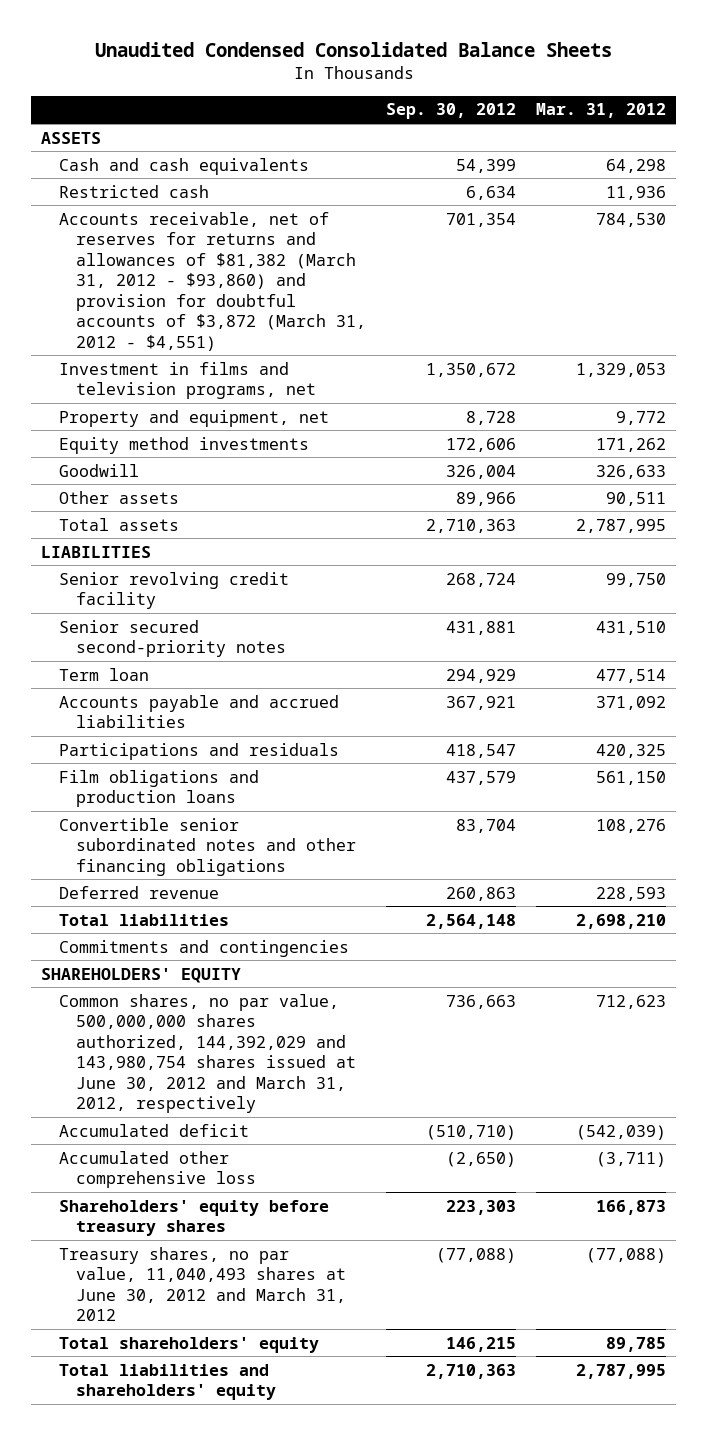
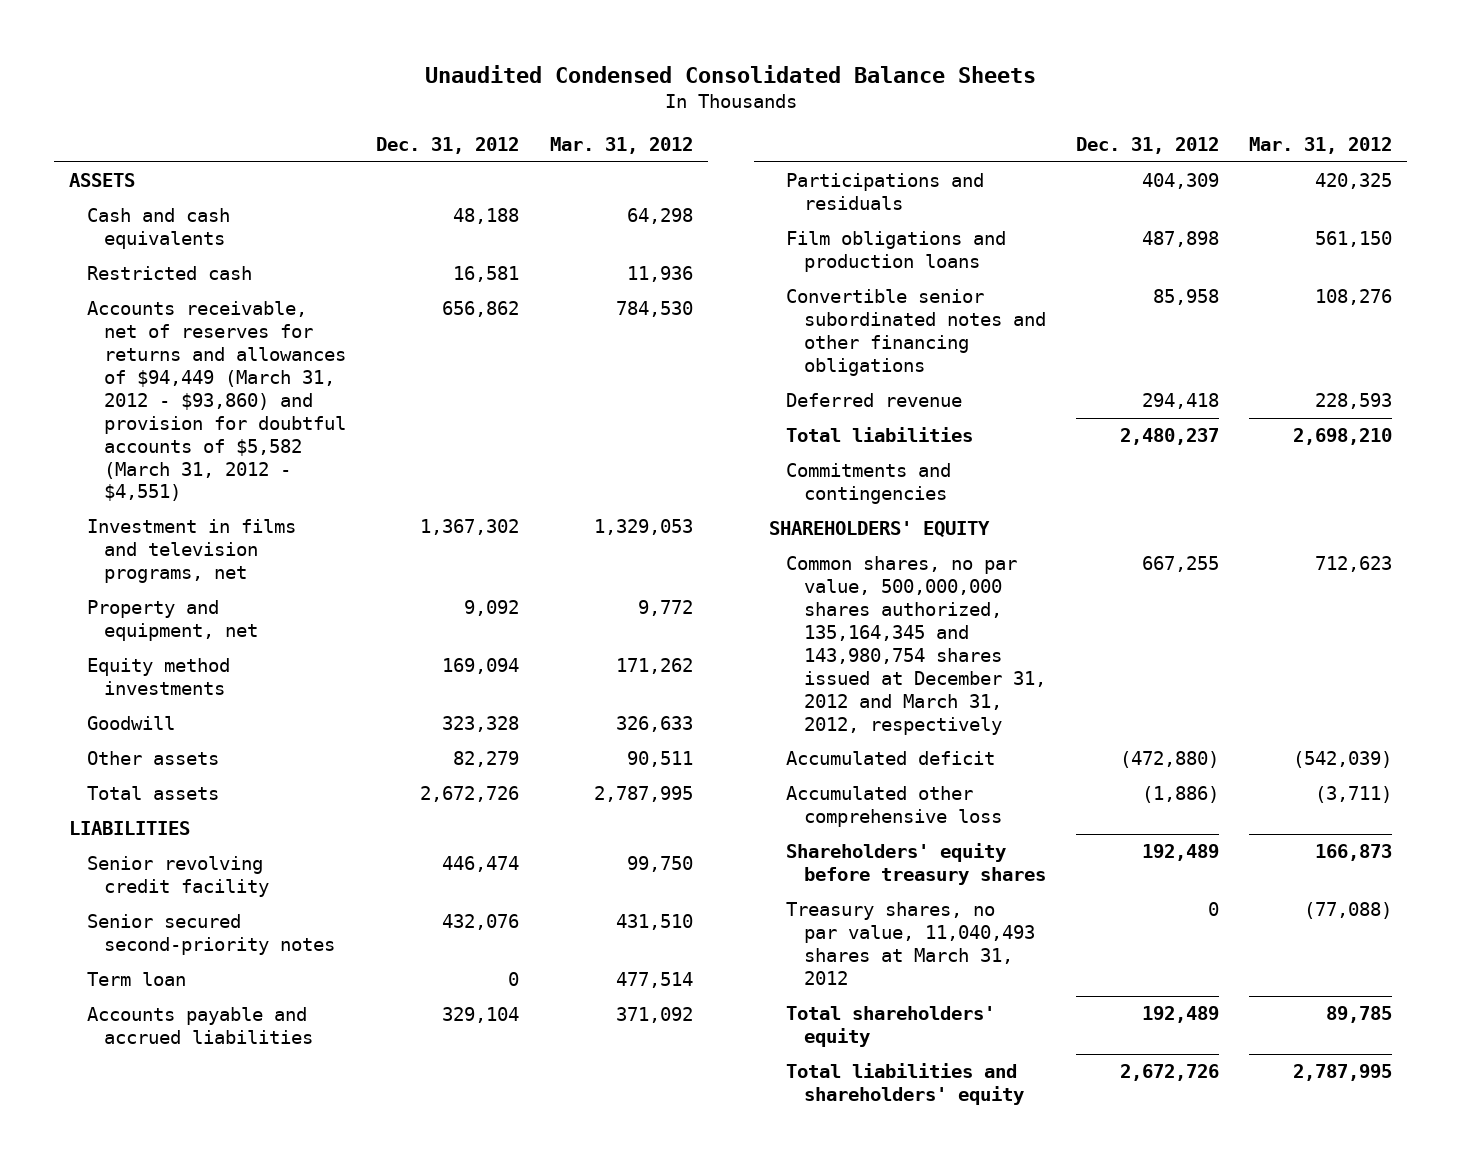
- | Sep. 30, 2012 | Mar. 31, 2012
+ | Dec. 31, 2012 | Mar. 31, 2012
- Accounts receivable, net of reserves for returns and allowances of $81,382 (March 31, 2012 - $93,860) and provision for doubtful accounts of $3,872 (March 31, 2012 - $4,551) | 701,354 | 784,530
+ Accounts receivable, net of reserves for returns and allowances of $94,449 (March 31, 2012 - $93,860) and provision for doubtful accounts of $5,582 (March 31, 2012 - $4,551) | 656,862 | 784,530
- Common shares, no par value, 500,000,000 shares authorized, 144,392,029 and 143,980,754 shares issued at June 30, 2012 and March 31, 2012, respectively | 736,663 | 712,623
+ Common shares, no par value, 500,000,000 shares authorized, 135,164,345 and 143,980,754 shares issued at December 31, 2012 and March 31, 2012, respectively | 667,255 | 712,623
- Treasury shares, no par value, 11,040,493 shares at June 30, 2012 and March 31, 2012 | (77,088) | (77,088)
+ Treasury shares, no par value, 11,040,493 shares at March 31, 2012 | 0 | (77,088)

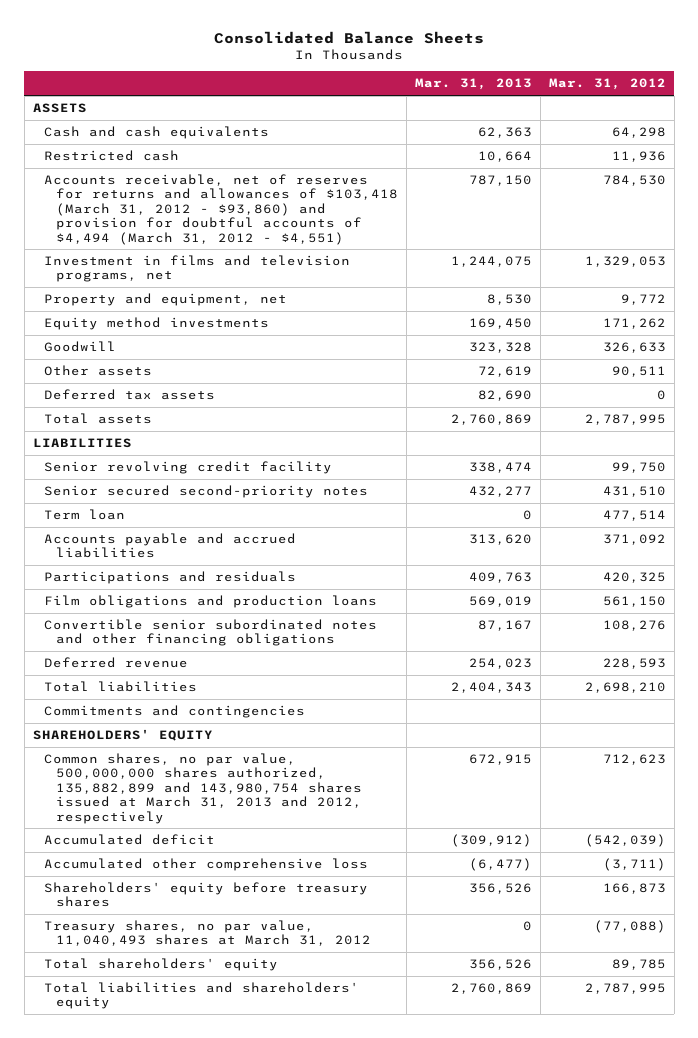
- Unaudited Condensed Consolidated Balance Sheets
+ Consolidated Balance Sheets
- | Dec. 31, 2012 | Mar. 31, 2012
+ | Mar. 31, 2013 | Mar. 31, 2012
- Accounts receivable, net of reserves for returns and allowances of $94,449 (March 31, 2012 - $93,860) and provision for doubtful accounts of $5,582 (March 31, 2012 - $4,551) | 656,862 | 784,530
+ Accounts receivable, net of reserves for returns and allowances of $103,418 (March 31, 2012 - $93,860) and provision for doubtful accounts of $4,494 (March 31, 2012 - $4,551) | 787,150 | 784,530
+ Deferred tax assets | 82,690 | 0
- Common shares, no par value, 500,000,000 shares authorized, 135,164,345 and 143,980,754 shares issued at December 31, 2012 and March 31, 2012, respectively | 667,255 | 712,623
+ Common shares, no par value, 500,000,000 shares authorized, 135,882,899 and 143,980,754 shares issued at March 31, 2013 and 2012, respectively | 672,915 | 712,623

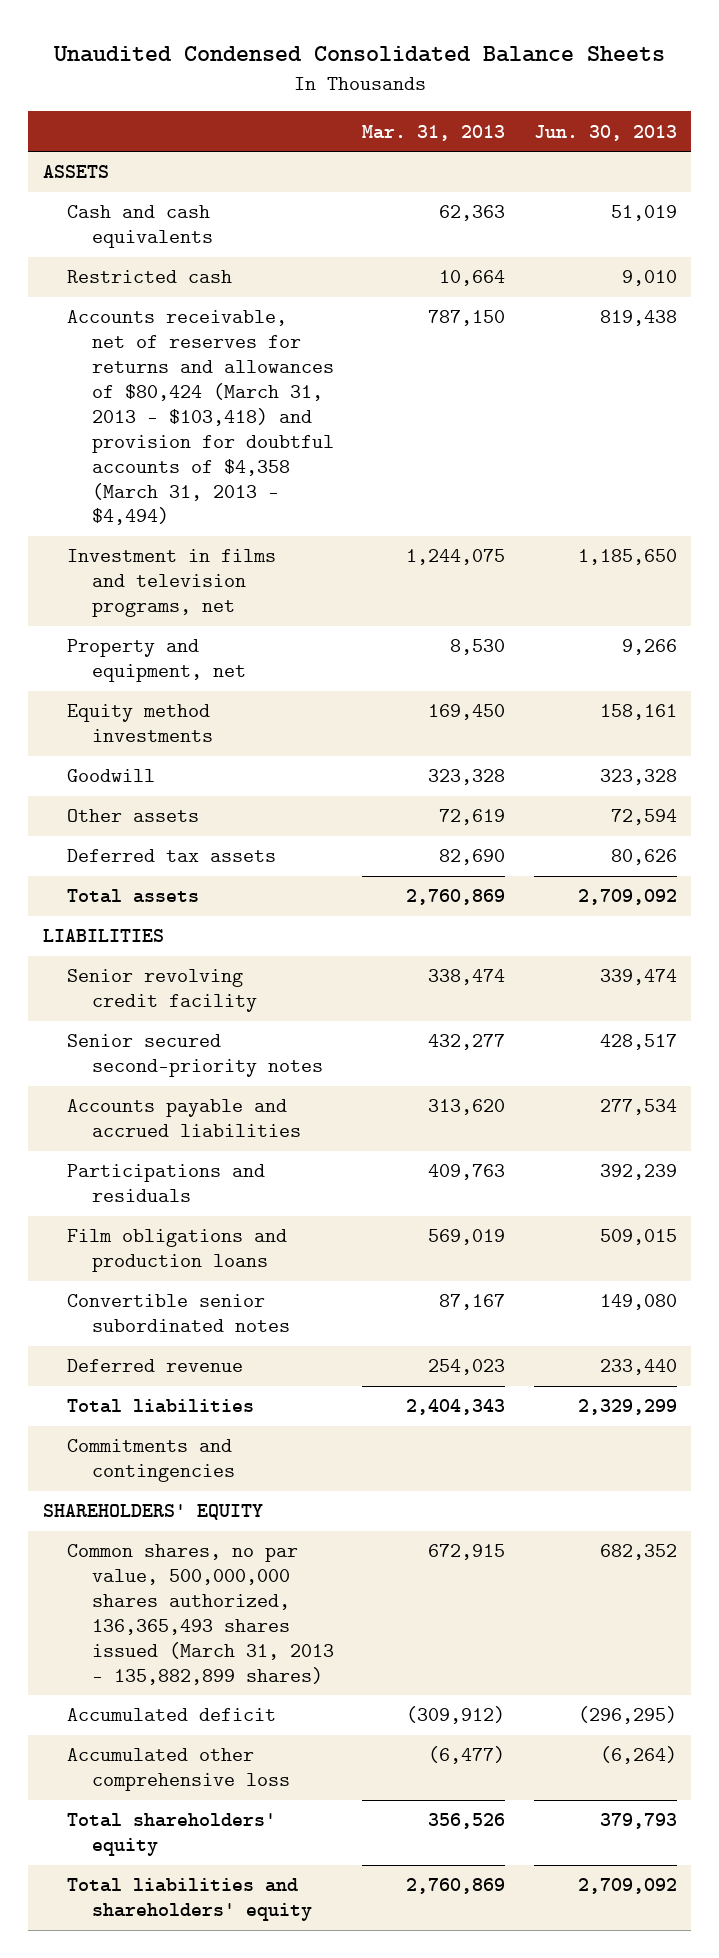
- Consolidated Balance Sheets
+ Unaudited Condensed Consolidated Balance Sheets
- | Mar. 31, 2013 | Mar. 31, 2012
+ | Mar. 31, 2013 | Jun. 30, 2013
- Accounts receivable, net of reserves for returns and allowances of $103,418 (March 31, 2012 - $93,860) and provision for doubtful accounts of $4,494 (March 31, 2012 - $4,551) | 787,150 | 784,530
+ Accounts receivable, net of reserves for returns and allowances of $80,424 (March 31, 2013 - $103,418) and provision for doubtful accounts of $4,358 (March 31, 2013 - $4,494) | 787,150 | 819,438
- Term loan | 0 | 477,514
- Convertible senior subordinated notes and other financing obligations | 87,167 | 108,276
+ Convertible senior subordinated notes | 87,167 | 149,080
- Common shares, no par value, 500,000,000 shares authorized, 135,882,899 and 143,980,754 shares issued at March 31, 2013 and 2012, respectively | 672,915 | 712,623
+ Common shares, no par value, 500,000,000 shares authorized, 136,365,493 shares issued (March 31, 2013 - 135,882,899 shares) | 672,915 | 682,352
- Shareholders' equity before treasury shares | 356,526 | 166,873
- Treasury shares, no par value, 11,040,493 shares at March 31, 2012 | 0 | (77,088)

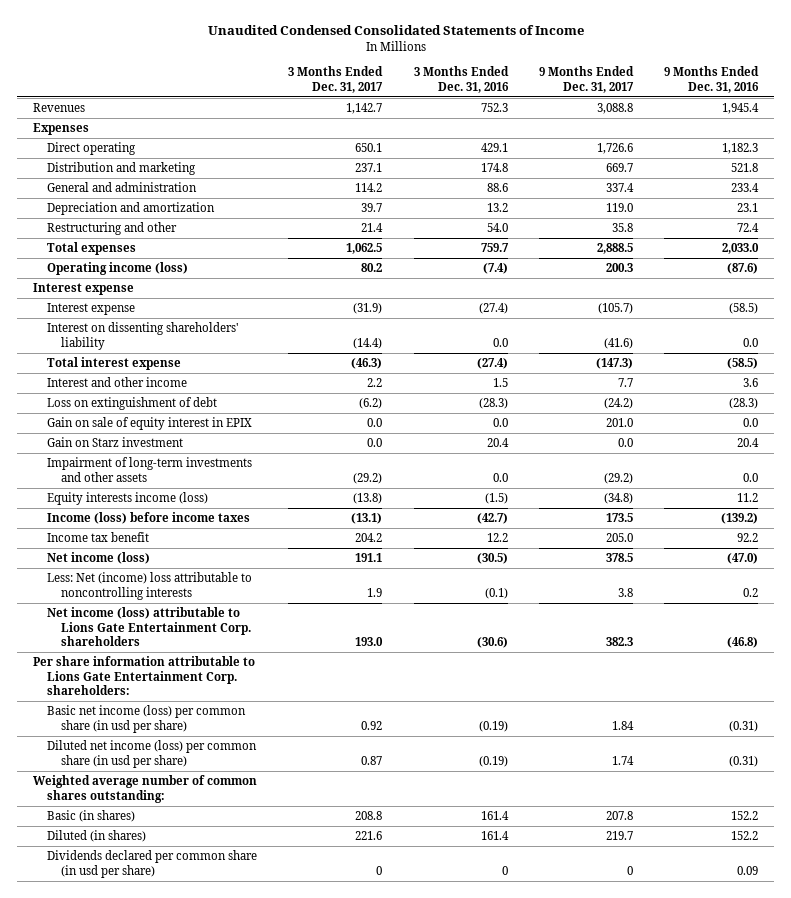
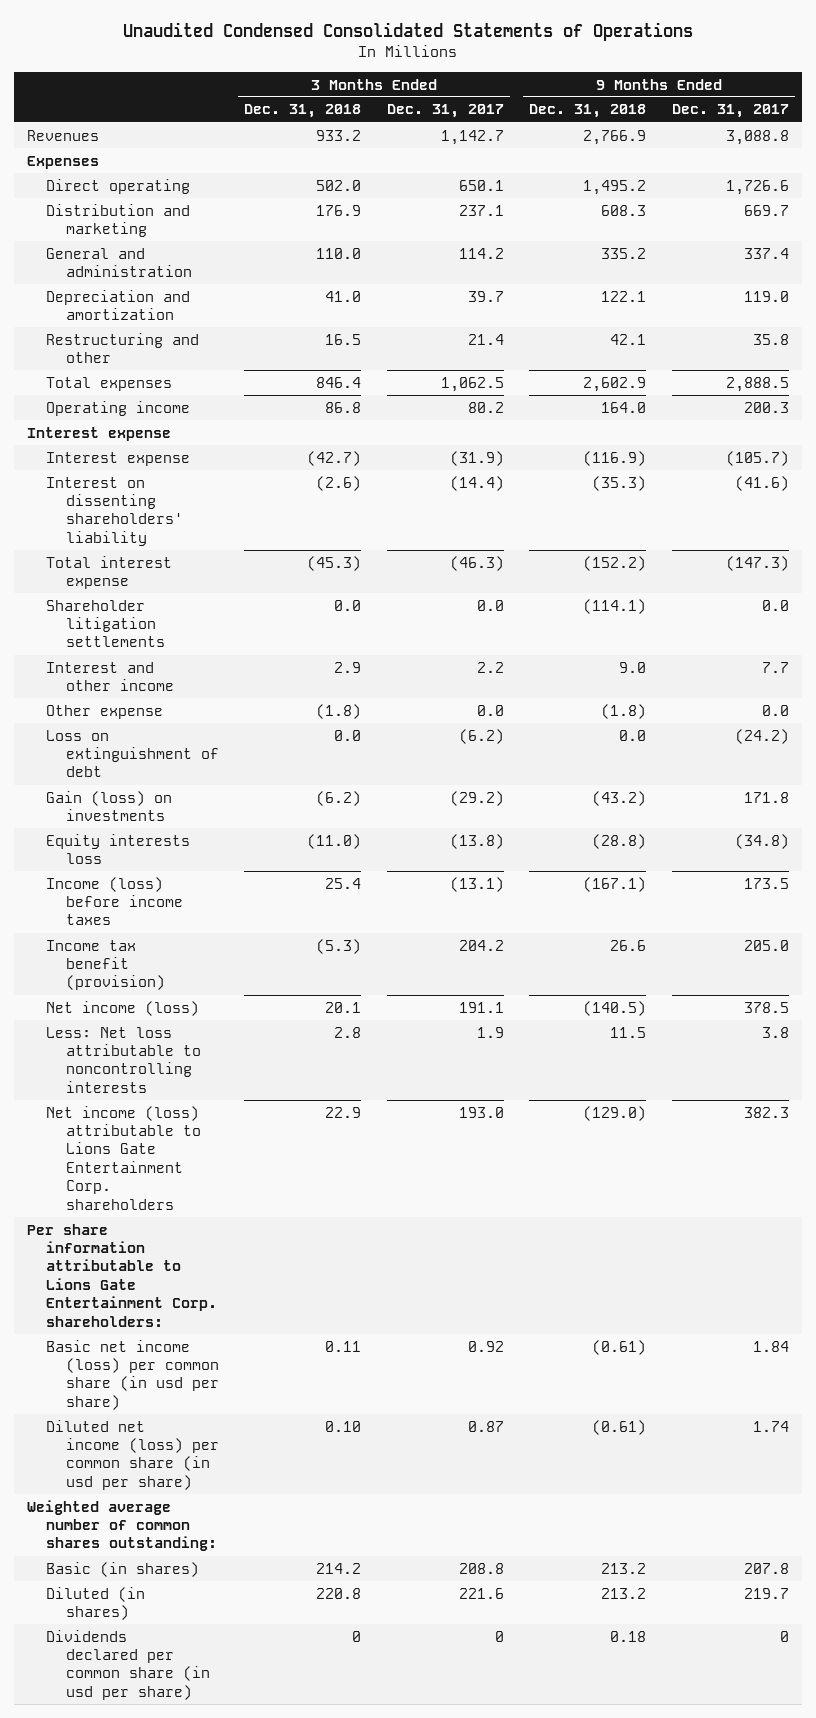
- Unaudited Condensed Consolidated Statements of Income
+ Unaudited Condensed Consolidated Statements of Operations
- | 3 Months Ended Dec. 31, 2017 | 3 Months Ended Dec. 31, 2016 | 9 Months Ended Dec. 31, 2017 | 9 Months Ended Dec. 31, 2016
+ | 3 Months Ended Dec. 31, 2018 | 3 Months Ended Dec. 31, 2017 | 9 Months Ended Dec. 31, 2018 | 9 Months Ended Dec. 31, 2017
- Operating income (loss) | 80.2 | (7.4) | 200.3 | (87.6)
+ Operating income | 86.8 | 80.2 | 164.0 | 200.3
+ Shareholder litigation settlements | 0.0 | 0.0 | (114.1) | 0.0
+ Other expense | (1.8) | 0.0 | (1.8) | 0.0
- Gain on sale of equity interest in EPIX | 0.0 | 0.0 | 201.0 | 0.0
- Gain on Starz investment | 0.0 | 20.4 | 0.0 | 20.4
- Impairment of long-term investments and other assets | (29.2) | 0.0 | (29.2) | 0.0
- Equity interests income (loss) | (13.8) | (1.5) | (34.8) | 11.2
+ Gain (loss) on investments | (6.2) | (29.2) | (43.2) | 171.8
+ Equity interests loss | (11.0) | (13.8) | (28.8) | (34.8)
- Income tax benefit | 204.2 | 12.2 | 205.0 | 92.2
+ Income tax benefit (provision) | (5.3) | 204.2 | 26.6 | 205.0
- Less: Net (income) loss attributable to noncontrolling interests | 1.9 | (0.1) | 3.8 | 0.2
+ Less: Net loss attributable to noncontrolling interests | 2.8 | 1.9 | 11.5 | 3.8

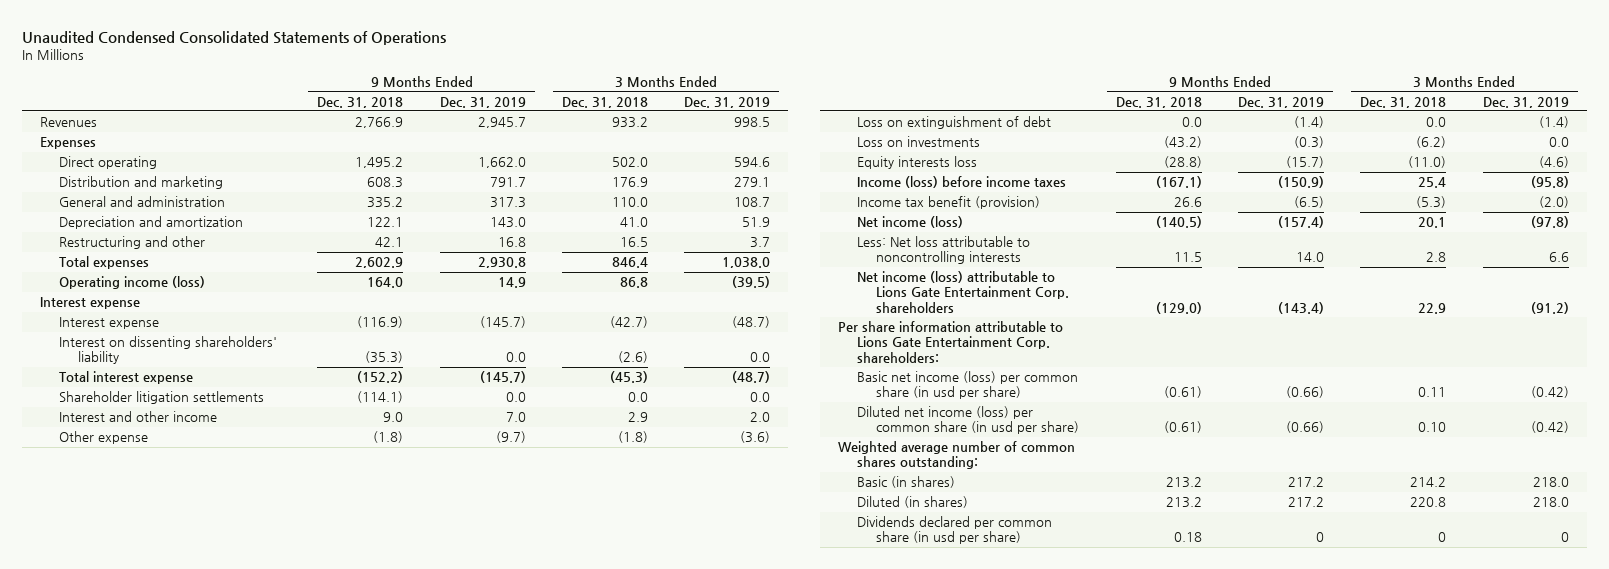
- | 3 Months Ended Dec. 31, 2018 | 3 Months Ended Dec. 31, 2017 | 9 Months Ended Dec. 31, 2018 | 9 Months Ended Dec. 31, 2017
+ | 9 Months Ended Dec. 31, 2018 | 9 Months Ended Dec. 31, 2019 | 3 Months Ended Dec. 31, 2018 | 3 Months Ended Dec. 31, 2019
- Operating income | 86.8 | 80.2 | 164.0 | 200.3
+ Operating income (loss) | 164.0 | 14.9 | 86.8 | (39.5)
- Gain (loss) on investments | (6.2) | (29.2) | (43.2) | 171.8
+ Loss on investments | (43.2) | (0.3) | (6.2) | 0.0

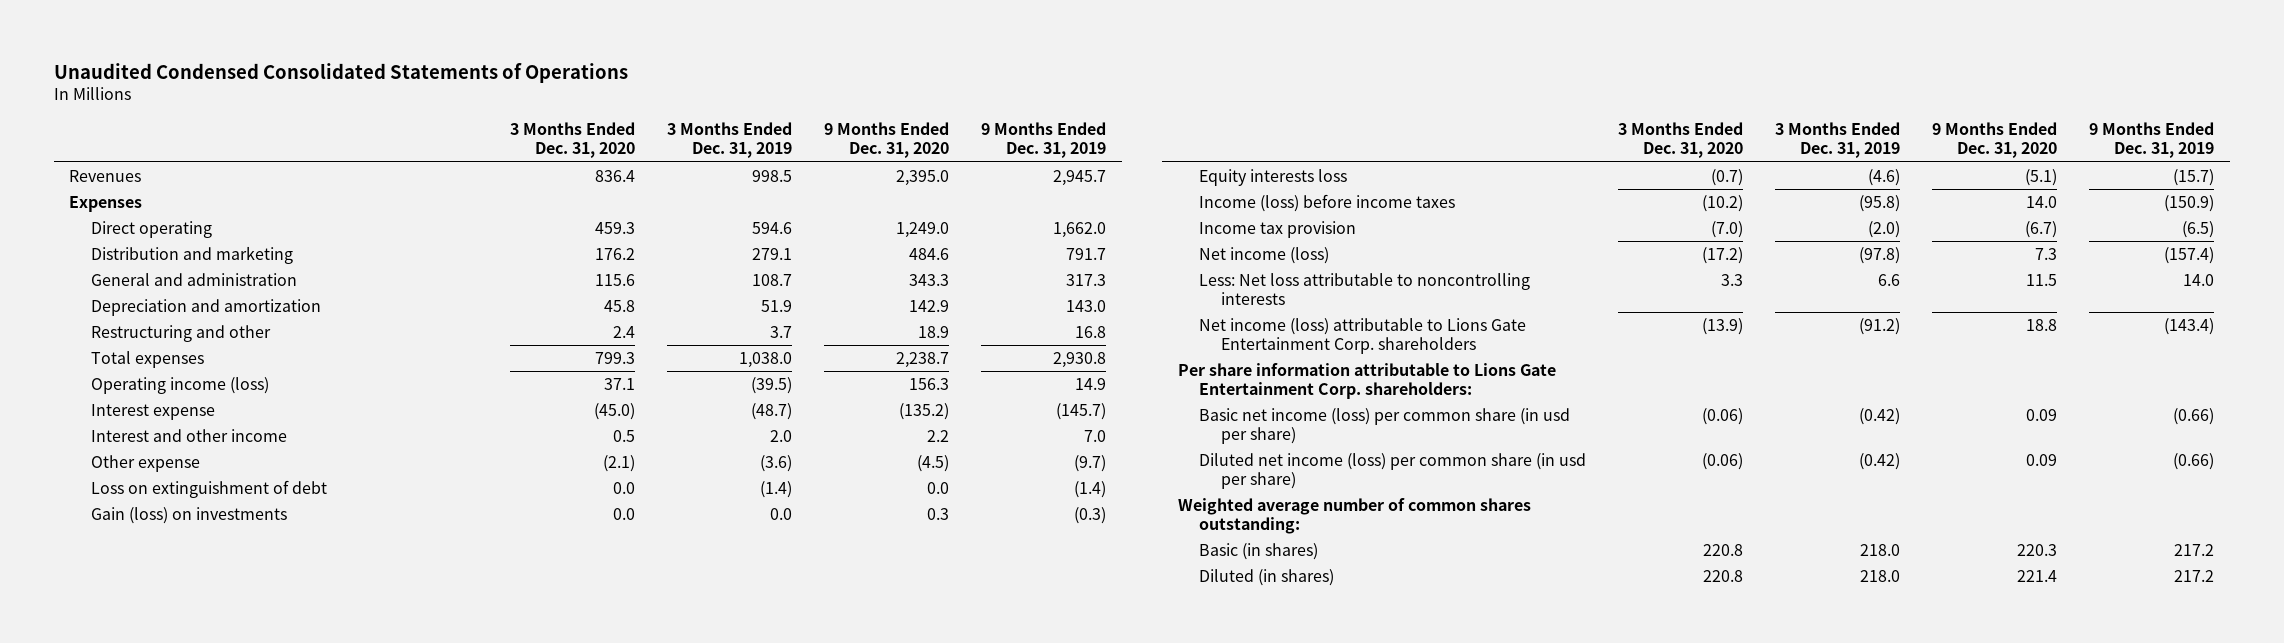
- | 9 Months Ended Dec. 31, 2018 | 9 Months Ended Dec. 31, 2019 | 3 Months Ended Dec. 31, 2018 | 3 Months Ended Dec. 31, 2019
+ | 3 Months Ended Dec. 31, 2020 | 3 Months Ended Dec. 31, 2019 | 9 Months Ended Dec. 31, 2020 | 9 Months Ended Dec. 31, 2019
- Interest expense
- Interest on dissenting shareholders' liability | (35.3) | 0.0 | (2.6) | 0.0
- Total interest expense | (152.2) | (145.7) | (45.3) | (48.7)
- Shareholder litigation settlements | (114.1) | 0.0 | 0.0 | 0.0
- Loss on investments | (43.2) | (0.3) | (6.2) | 0.0
+ Gain (loss) on investments | 0.0 | 0.0 | 0.3 | (0.3)
- Income tax benefit (provision) | 26.6 | (6.5) | (5.3) | (2.0)
+ Income tax provision | (7.0) | (2.0) | (6.7) | (6.5)
- Dividends declared per common share (in usd per share) | 0.18 | 0 | 0 | 0

